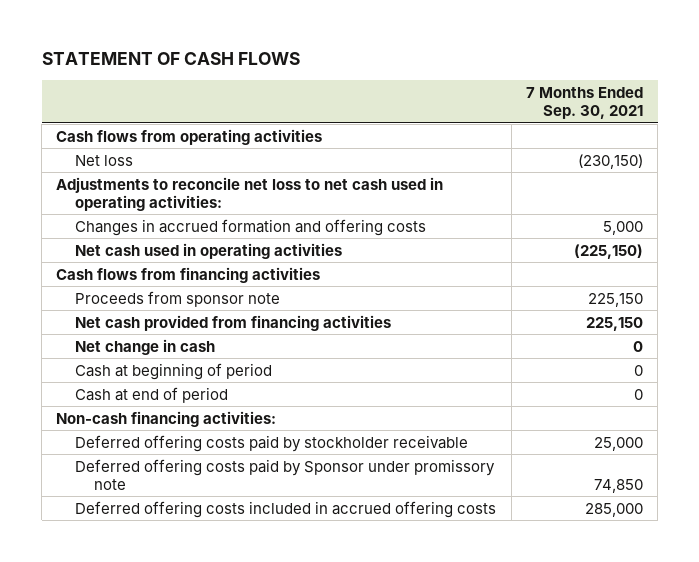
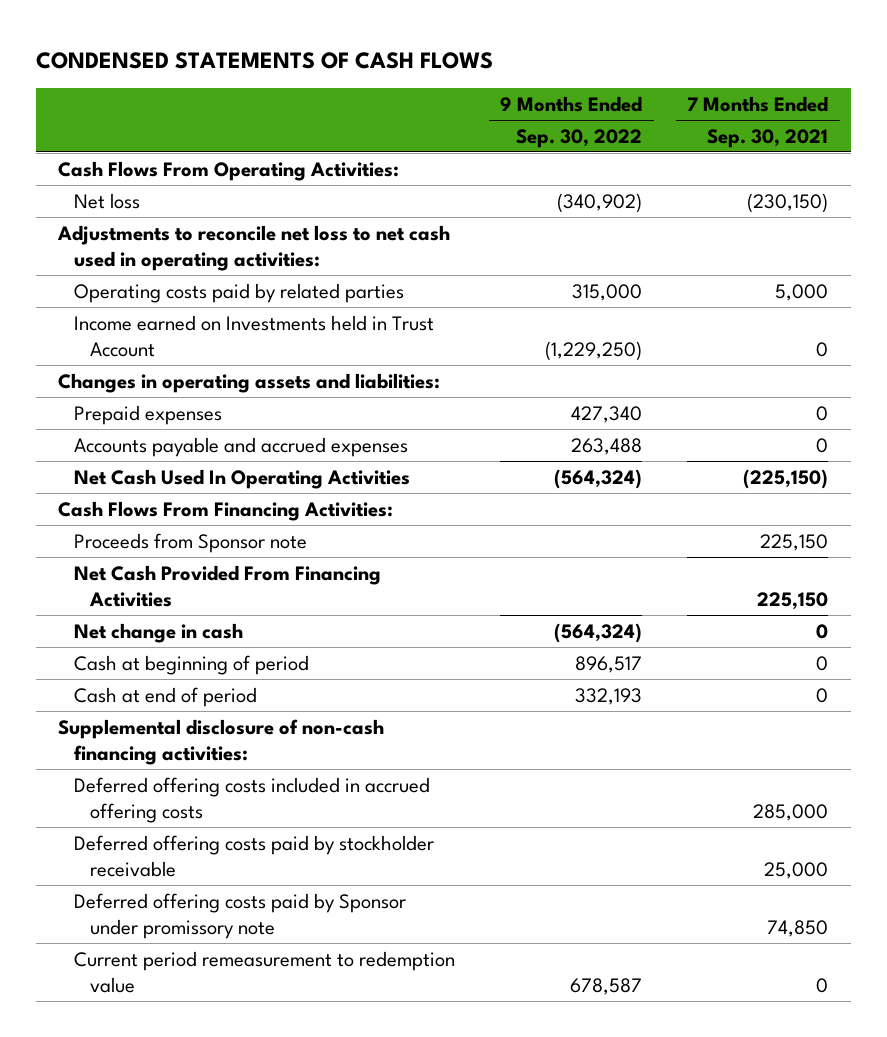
- STATEMENT OF CASH FLOWS
+ CONDENSED STATEMENTS OF CASH FLOWS
- | 7 Months Ended Sep. 30, 2021
+ | 9 Months Ended Sep. 30, 2022 | 7 Months Ended Sep. 30, 2021
- Cash flows from operating activities
+ Cash Flows From Operating Activities:
- Changes in accrued formation and offering costs | 5,000
- Net cash used in operating activities | (225,150)
- Cash flows from financing activities
- Proceeds from sponsor note | 225,150
- Net cash provided from financing activities | 225,150
+ Operating costs paid by related parties | 315,000 | 5,000
+ Income earned on Investments held in Trust Account | (1,229,250) | 0
+ Changes in operating assets and liabilities:
+ Prepaid expenses | 427,340 | 0
+ Accounts payable and accrued expenses | 263,488 | 0
+ Net Cash Used In Operating Activities | (564,324) | (225,150)
+ Cash Flows From Financing Activities:
+ Proceeds from Sponsor note | | 225,150
+ Net Cash Provided From Financing Activities | | 225,150
- Non-cash financing activities:
+ Supplemental disclosure of non-cash financing activities:
moved up: Deferred offering costs included in accrued offering costs | | 285,000
+ Current period remeasurement to redemption value | 678,587 | 0

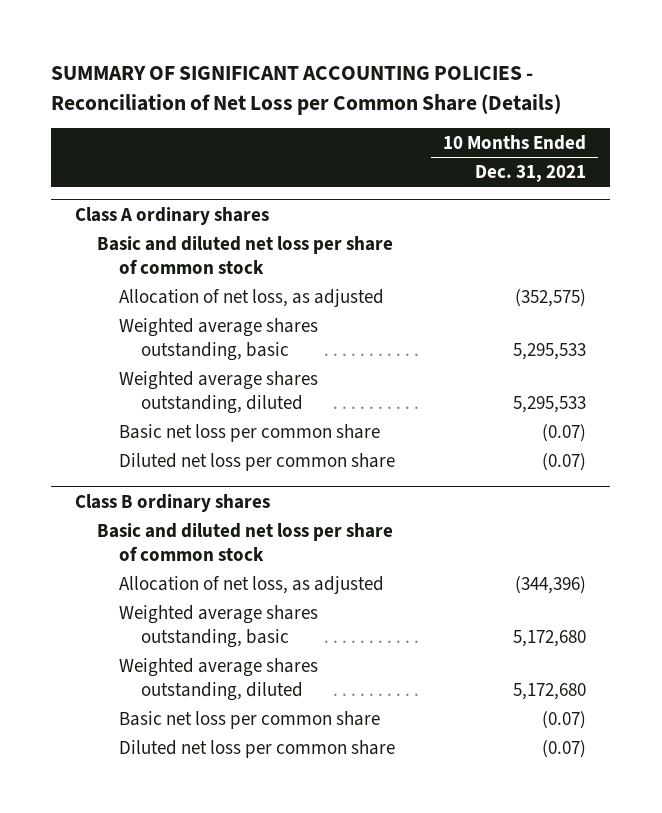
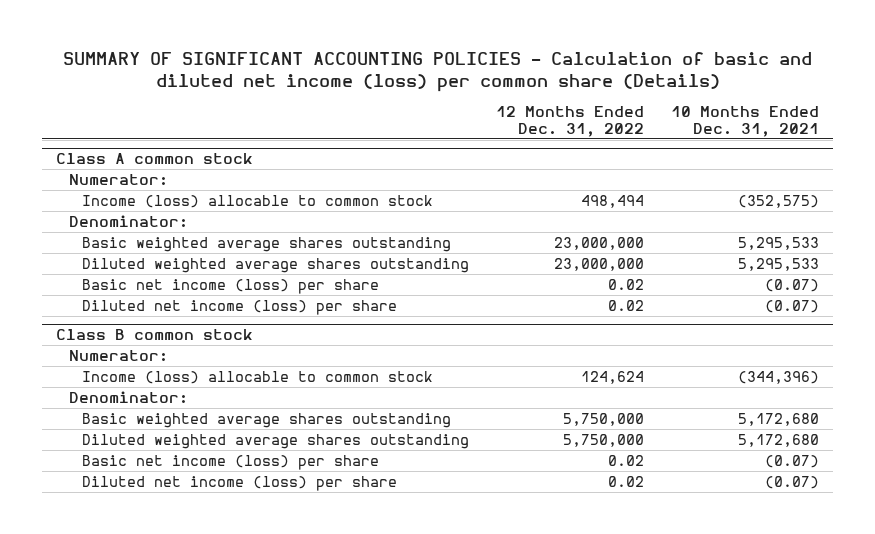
- SUMMARY OF SIGNIFICANT ACCOUNTING POLICIES - Reconciliation of Net Loss per Common Share (Details)
+ SUMMARY OF SIGNIFICANT ACCOUNTING POLICIES - Calculation of basic and diluted net income (loss) per common share (Details)
- | 10 Months Ended Dec. 31, 2021
+ | 12 Months Ended Dec. 31, 2022 | 10 Months Ended Dec. 31, 2021
- Class A ordinary shares
- Basic and diluted net loss per share of common stock
- Allocation of net loss, as adjusted | (352,575)
- Weighted average shares outstanding, basic | 5,295,533
- Weighted average shares outstanding, diluted | 5,295,533
- Basic net loss per common share | (0.07)
- Diluted net loss per common share | (0.07)
- Class B ordinary shares
- Basic and diluted net loss per share of common stock
- Allocation of net loss, as adjusted | (344,396)
- Weighted average shares outstanding, basic | 5,172,680
- Weighted average shares outstanding, diluted | 5,172,680
- Basic net loss per common share | (0.07)
- Diluted net loss per common share | (0.07)
+ Class A common stock
+ Numerator:
+ Income (loss) allocable to common stock | 498,494 | (352,575)
+ Denominator:
+ Basic weighted average shares outstanding | 23,000,000 | 5,295,533
+ Diluted weighted average shares outstanding | 23,000,000 | 5,295,533
+ Basic net income (loss) per share | 0.02 | (0.07)
+ Diluted net income (loss) per share | 0.02 | (0.07)
+ Class B common stock
+ Numerator:
+ Income (loss) allocable to common stock | 124,624 | (344,396)
+ Denominator:
+ Basic weighted average shares outstanding | 5,750,000 | 5,172,680
+ Diluted weighted average shares outstanding | 5,750,000 | 5,172,680
+ Basic net income (loss) per share | 0.02 | (0.07)
+ Diluted net income (loss) per share | 0.02 | (0.07)

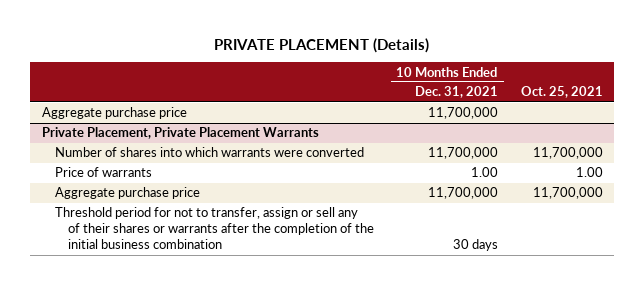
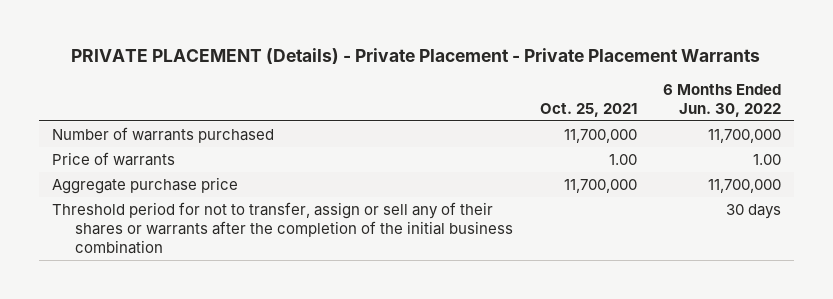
- PRIVATE PLACEMENT (Details)
+ PRIVATE PLACEMENT (Details) - Private Placement - Private Placement Warrants
- | 10 Months Ended Dec. 31, 2021 | Oct. 25, 2021
+ | Oct. 25, 2021 | 6 Months Ended Jun. 30, 2022
- Aggregate purchase price | 11,700,000 |
- Private Placement, Private Placement Warrants
- Number of shares into which warrants were converted | 11,700,000 | 11,700,000
+ Number of warrants purchased | 11,700,000 | 11,700,000

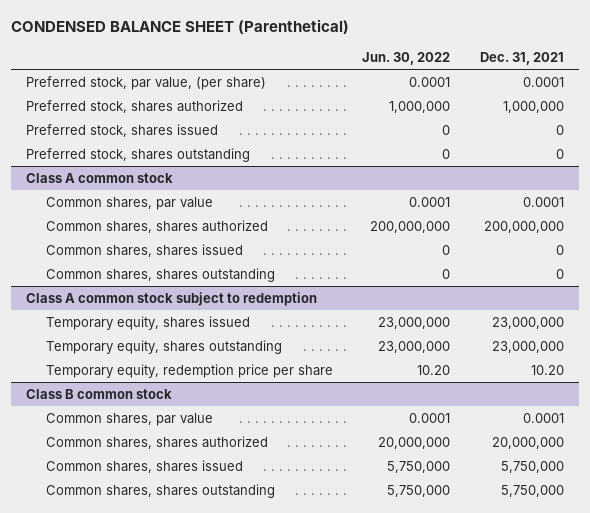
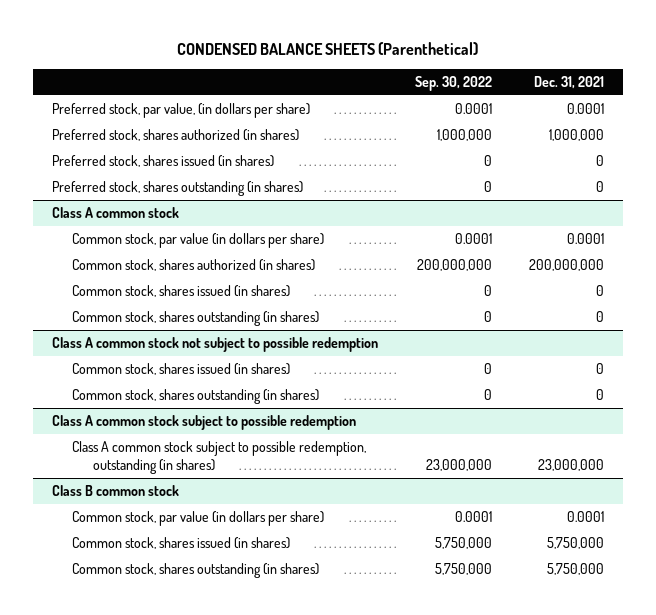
- CONDENSED BALANCE SHEET (Parenthetical)
+ CONDENSED BALANCE SHEETS (Parenthetical)
- | Jun. 30, 2022 | Dec. 31, 2021
+ | Sep. 30, 2022 | Dec. 31, 2021
- Preferred stock, par value, (per share) | 0.0001 | 0.0001
- Preferred stock, shares authorized | 1,000,000 | 1,000,000
- Preferred stock, shares issued | 0 | 0
- Preferred stock, shares outstanding | 0 | 0
+ Preferred stock, par value, (in dollars per share) | 0.0001 | 0.0001
+ Preferred stock, shares authorized (in shares) | 1,000,000 | 1,000,000
+ Preferred stock, shares issued (in shares) | 0 | 0
+ Preferred stock, shares outstanding (in shares) | 0 | 0
@ Class A common stock
- Common shares, par value | 0.0001 | 0.0001
- Common shares, shares authorized | 200,000,000 | 200,000,000
- Common shares, shares issued | 0 | 0
- Common shares, shares outstanding | 0 | 0
- Class A common stock subject to redemption
- Temporary equity, shares issued | 23,000,000 | 23,000,000
- Temporary equity, shares outstanding | 23,000,000 | 23,000,000
- Temporary equity, redemption price per share | 10.20 | 10.20
@ Class A common stock
+ Common stock, par value (in dollars per share) | 0.0001 | 0.0001
+ Common stock, shares authorized (in shares) | 200,000,000 | 200,000,000
+ Common stock, shares issued (in shares) | 0 | 0
+ Common stock, shares outstanding (in shares) | 0 | 0
+ Class A common stock not subject to possible redemption
+ Common stock, shares issued (in shares) | 0 | 0
+ Common stock, shares outstanding (in shares) | 0 | 0
+ Class A common stock subject to possible redemption
+ Class A common stock subject to possible redemption, outstanding (in shares) | 23,000,000 | 23,000,000
@ Class B common stock
- Common shares, par value | 0.0001 | 0.0001
- Common shares, shares authorized | 20,000,000 | 20,000,000
- Common shares, shares issued | 5,750,000 | 5,750,000
- Common shares, shares outstanding | 5,750,000 | 5,750,000
+ Common stock, par value (in dollars per share) | 0.0001 | 0.0001
+ Common stock, shares issued (in shares) | 5,750,000 | 5,750,000
+ Common stock, shares outstanding (in shares) | 5,750,000 | 5,750,000

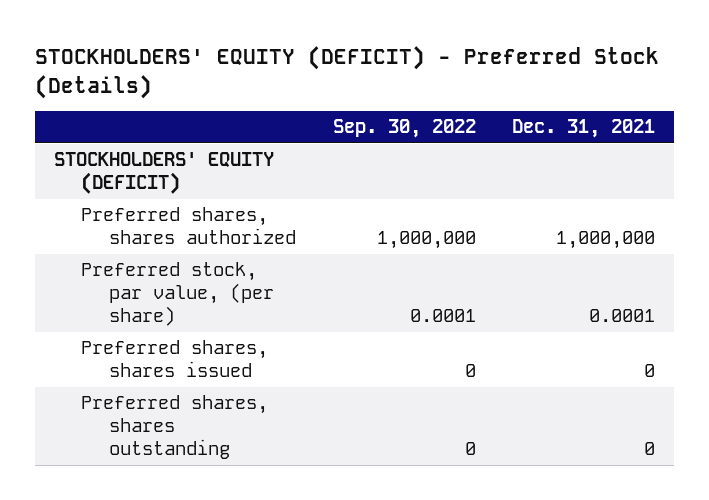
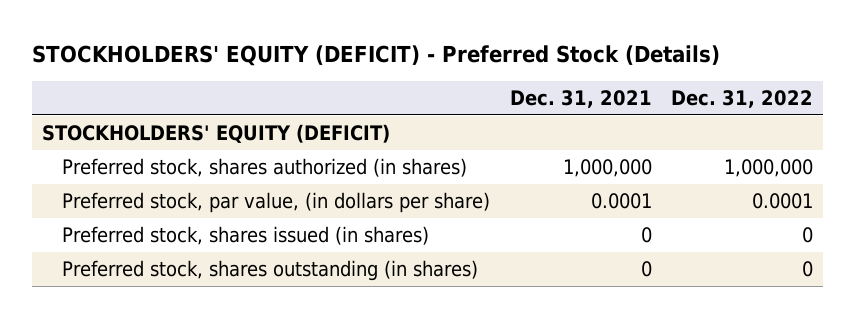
- | Sep. 30, 2022 | Dec. 31, 2021
+ | Dec. 31, 2021 | Dec. 31, 2022
- Preferred shares, shares authorized | 1,000,000 | 1,000,000
- Preferred stock, par value, (per share) | 0.0001 | 0.0001
- Preferred shares, shares issued | 0 | 0
- Preferred shares, shares outstanding | 0 | 0
+ Preferred stock, shares authorized (in shares) | 1,000,000 | 1,000,000
+ Preferred stock, par value, (in dollars per share) | 0.0001 | 0.0001
+ Preferred stock, shares issued (in shares) | 0 | 0
+ Preferred stock, shares outstanding (in shares) | 0 | 0

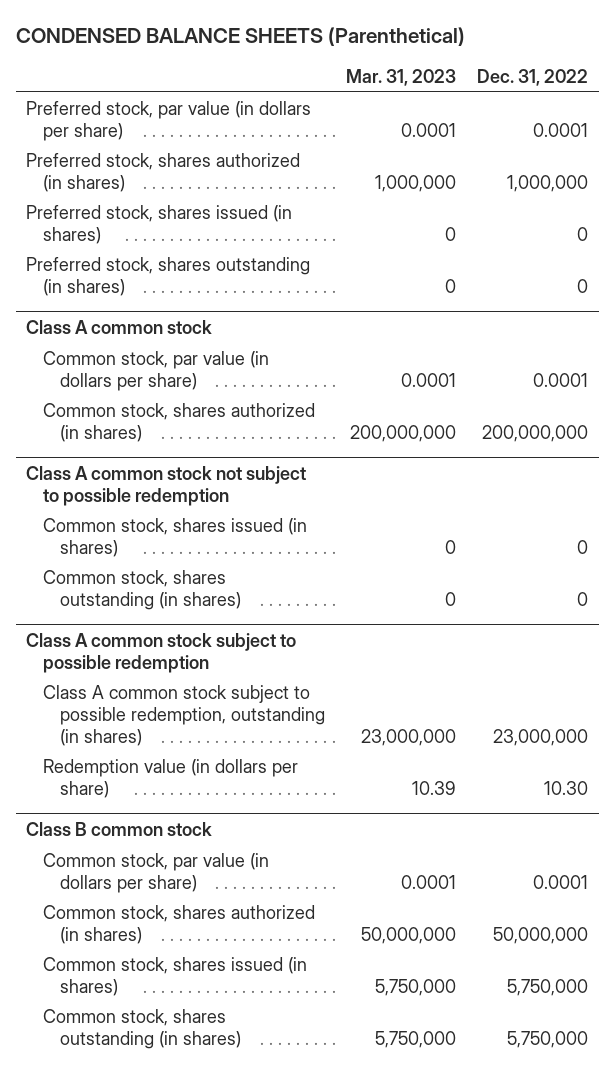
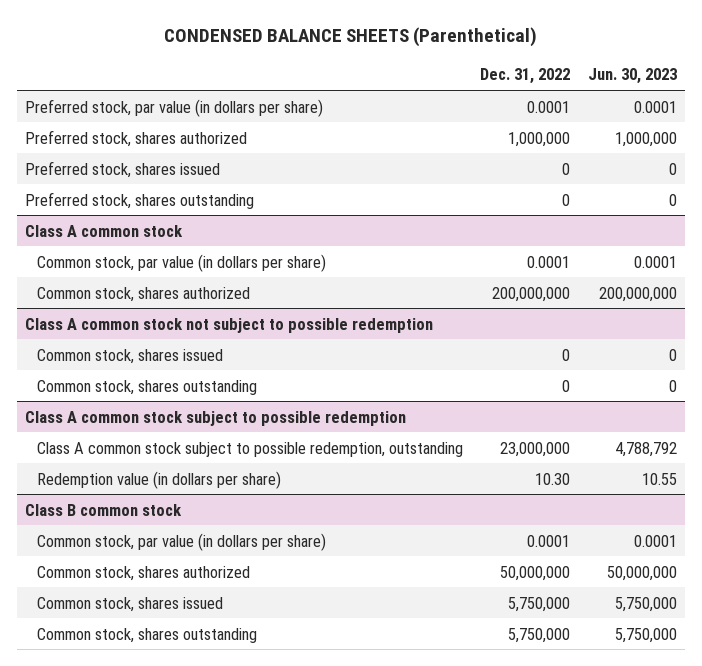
- | Mar. 31, 2023 | Dec. 31, 2022
+ | Dec. 31, 2022 | Jun. 30, 2023
- Preferred stock, shares authorized (in shares) | 1,000,000 | 1,000,000
- Preferred stock, shares issued (in shares) | 0 | 0
- Preferred stock, shares outstanding (in shares) | 0 | 0
+ Preferred stock, shares authorized | 1,000,000 | 1,000,000
+ Preferred stock, shares issued | 0 | 0
+ Preferred stock, shares outstanding | 0 | 0
@ Class A common stock
- Common stock, shares authorized (in shares) | 200,000,000 | 200,000,000
+ Common stock, shares authorized | 200,000,000 | 200,000,000
@ Class A common stock not subject to possible redemption
- Common stock, shares issued (in shares) | 0 | 0
- Common stock, shares outstanding (in shares) | 0 | 0
+ Common stock, shares issued | 0 | 0
+ Common stock, shares outstanding | 0 | 0
@ Class A common stock subject to possible redemption
- Class A common stock subject to possible redemption, outstanding (in shares) | 23,000,000 | 23,000,000
+ Class A common stock subject to possible redemption, outstanding | 23,000,000 | 4,788,792
@ Class B common stock
- Common stock, shares authorized (in shares) | 50,000,000 | 50,000,000
- Common stock, shares issued (in shares) | 5,750,000 | 5,750,000
- Common stock, shares outstanding (in shares) | 5,750,000 | 5,750,000
+ Common stock, shares authorized | 50,000,000 | 50,000,000
+ Common stock, shares issued | 5,750,000 | 5,750,000
+ Common stock, shares outstanding | 5,750,000 | 5,750,000

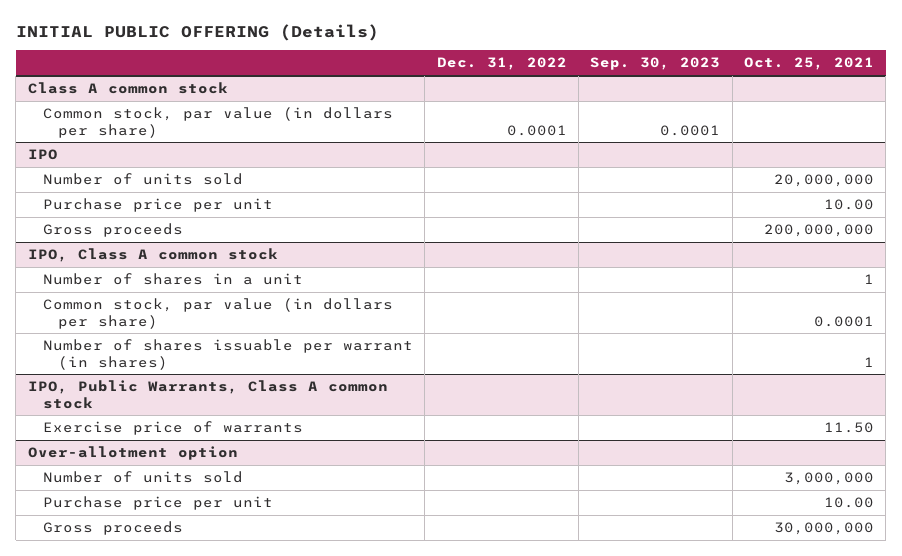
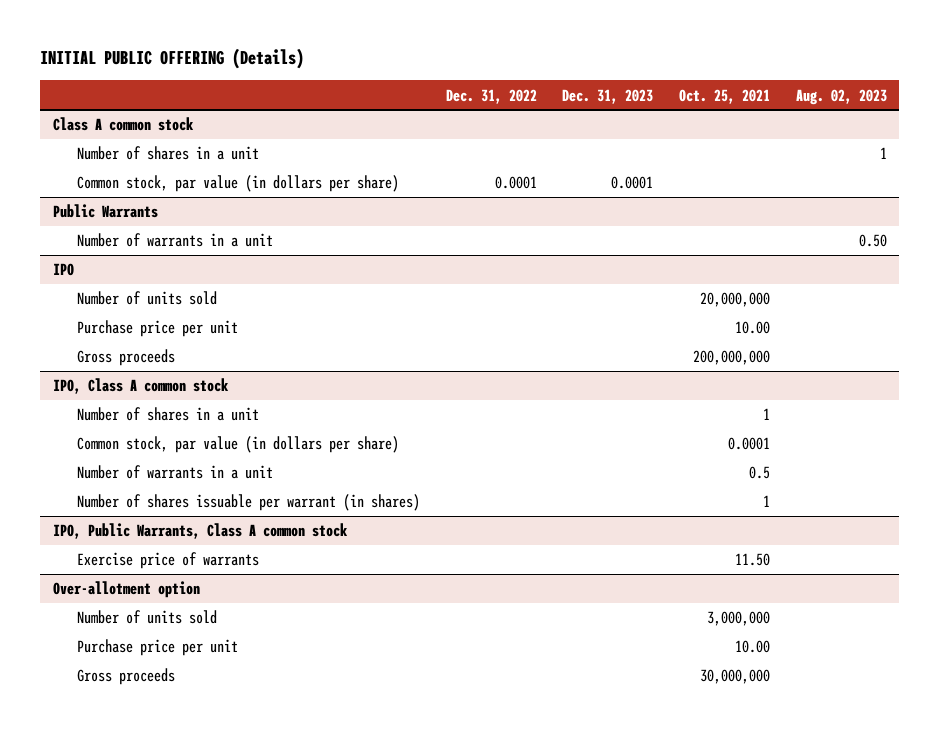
- | Dec. 31, 2022 | Sep. 30, 2023 | Oct. 25, 2021
+ | Dec. 31, 2022 | Dec. 31, 2023 | Oct. 25, 2021 | Aug. 02, 2023
@ Class A common stock
+ Number of shares in a unit | | | | 1
+ Public Warrants
+ Number of warrants in a unit | | | | 0.50
@ IPO, Class A common stock
+ Number of warrants in a unit | | | 0.5 |

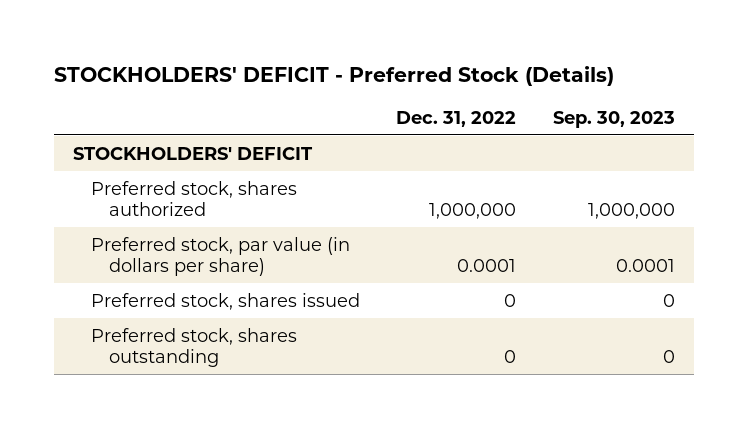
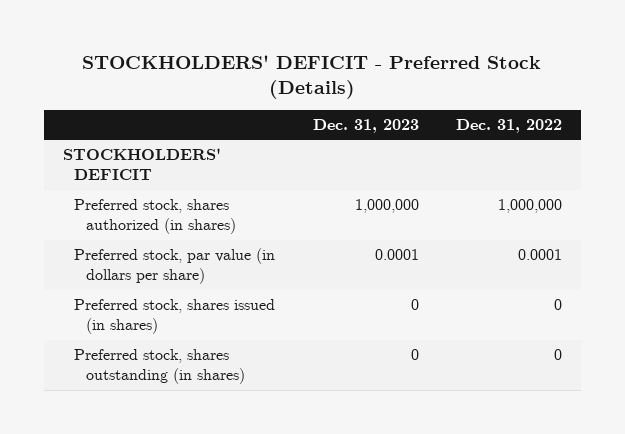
- | Dec. 31, 2022 | Sep. 30, 2023
+ | Dec. 31, 2023 | Dec. 31, 2022
- Preferred stock, shares authorized | 1,000,000 | 1,000,000
+ Preferred stock, shares authorized (in shares) | 1,000,000 | 1,000,000
- Preferred stock, shares issued | 0 | 0
- Preferred stock, shares outstanding | 0 | 0
+ Preferred stock, shares issued (in shares) | 0 | 0
+ Preferred stock, shares outstanding (in shares) | 0 | 0

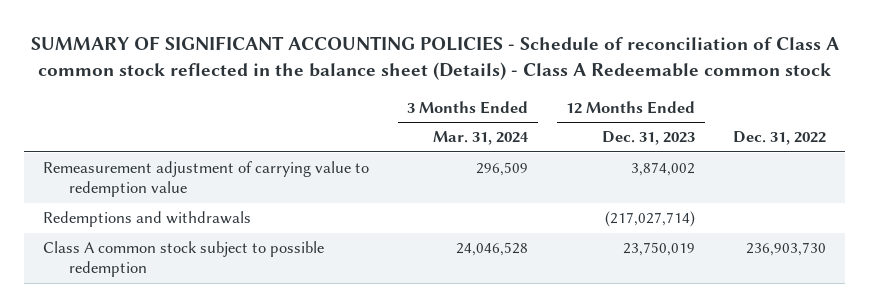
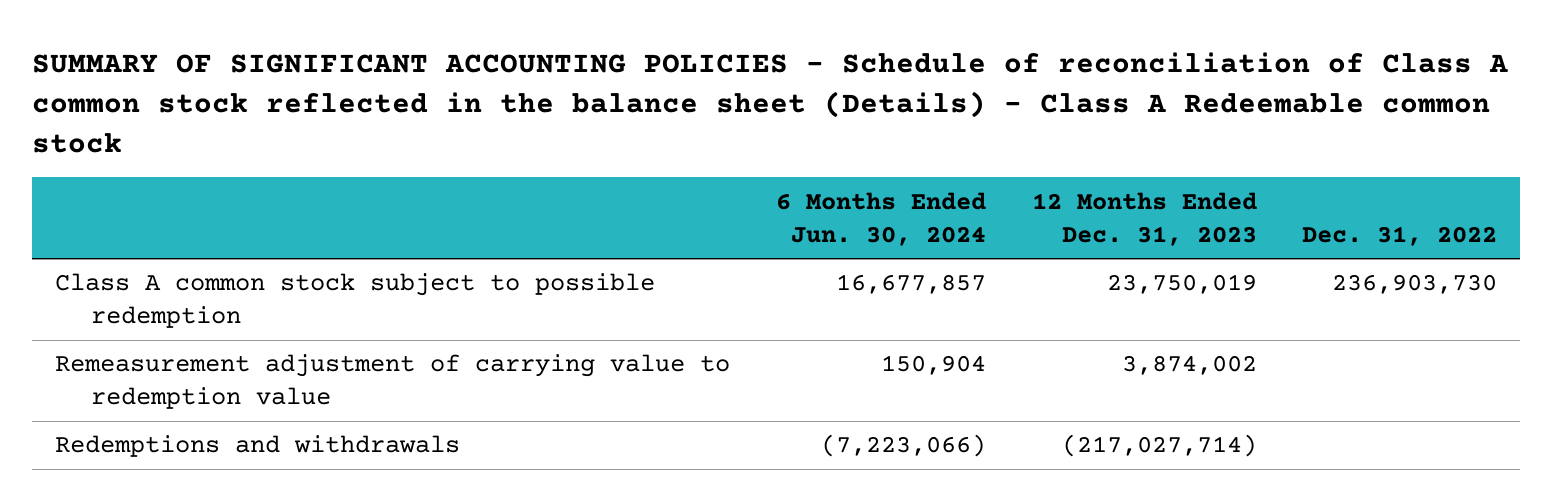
- | 3 Months Ended Mar. 31, 2024 | 12 Months Ended Dec. 31, 2023 | Dec. 31, 2022
+ | 6 Months Ended Jun. 30, 2024 | 12 Months Ended Dec. 31, 2023 | Dec. 31, 2022
moved up: Class A common stock subject to possible redemption | 16,677,857 | 23,750,019 | 236,903,730

